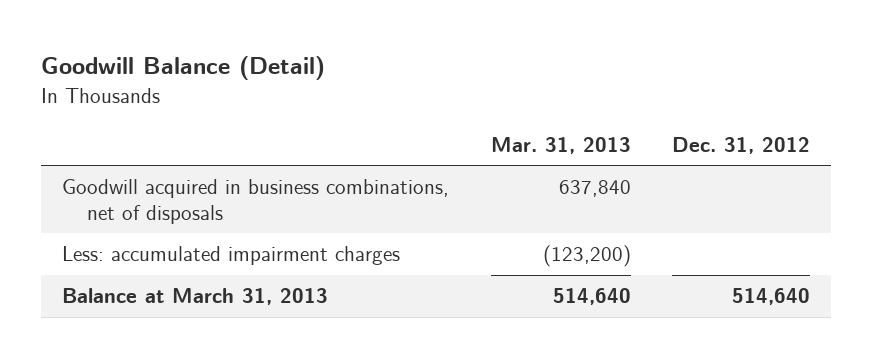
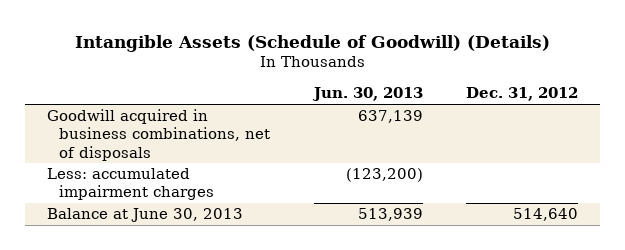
- Goodwill Balance (Detail)
+ Intangible Assets (Schedule of Goodwill) (Details)
- | Mar. 31, 2013 | Dec. 31, 2012
+ | Jun. 30, 2013 | Dec. 31, 2012
- Balance at March 31, 2013 | 514,640 | 514,640
+ Balance at June 30, 2013 | 513,939 | 514,640

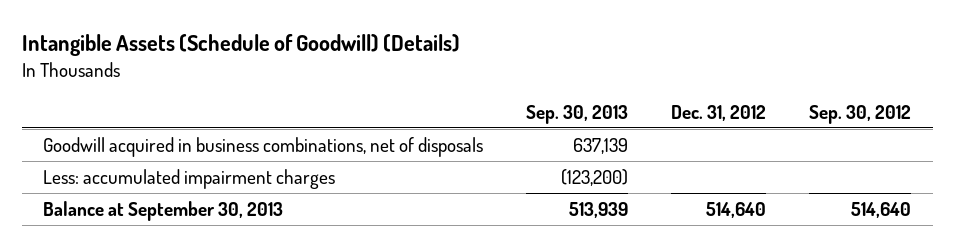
- | Jun. 30, 2013 | Dec. 31, 2012
+ | Sep. 30, 2013 | Dec. 31, 2012 | Sep. 30, 2012
- Balance at June 30, 2013 | 513,939 | 514,640
+ Balance at September 30, 2013 | 513,939 | 514,640 | 514,640

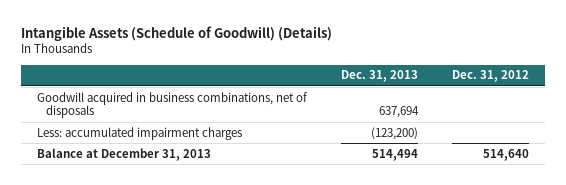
- | Sep. 30, 2013 | Dec. 31, 2012 | Sep. 30, 2012
+ | Dec. 31, 2013 | Dec. 31, 2012
- Balance at September 30, 2013 | 513,939 | 514,640 | 514,640
+ Balance at December 31, 2013 | 514,494 | 514,640

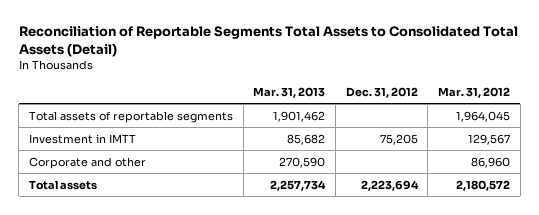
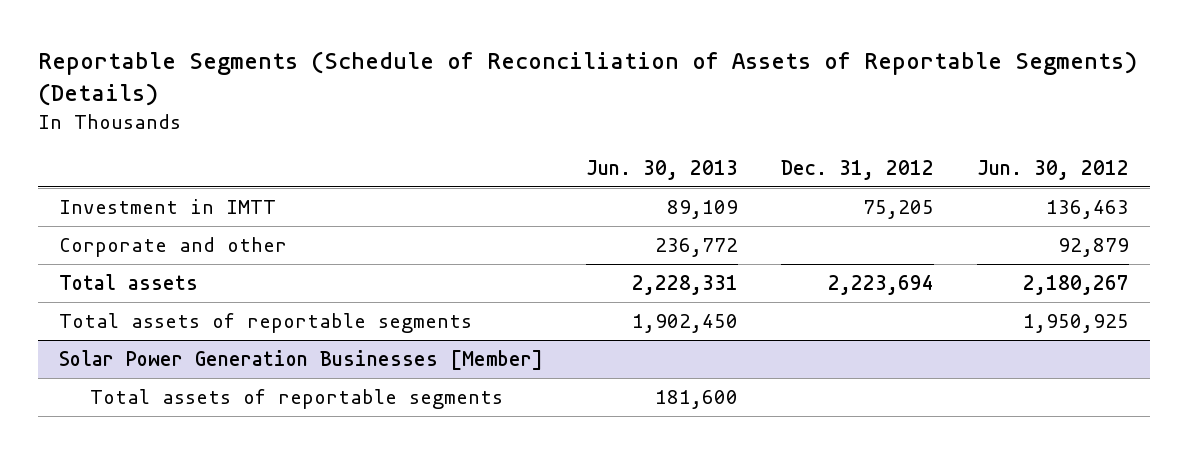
- Reconciliation of Reportable Segments Total Assets to Consolidated Total Assets (Detail)
+ Reportable Segments (Schedule of Reconciliation of Assets of Reportable Segments) (Details)
- | Mar. 31, 2013 | Dec. 31, 2012 | Mar. 31, 2012
+ | Jun. 30, 2013 | Dec. 31, 2012 | Jun. 30, 2012
moved down: Total assets of reportable segments | 1,902,450 | | 1,950,925
+ Solar Power Generation Businesses [Member]
+ Total assets of reportable segments | 181,600 | |

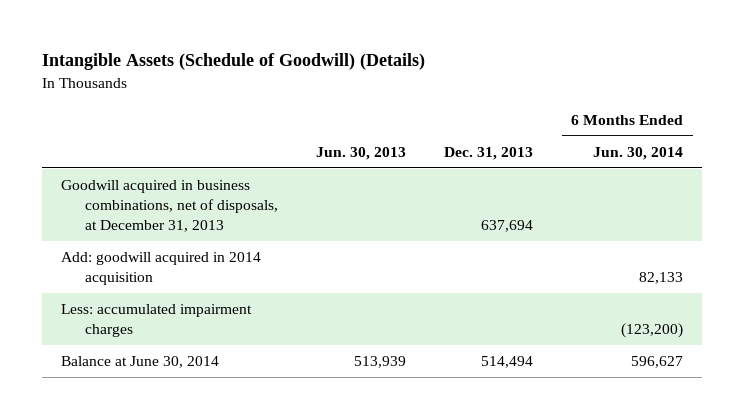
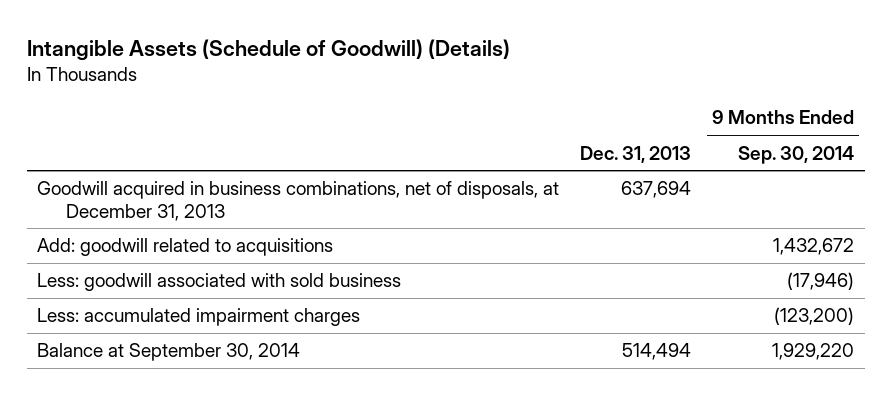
- | Jun. 30, 2013 | Dec. 31, 2013 | 6 Months Ended Jun. 30, 2014
+ | Dec. 31, 2013 | 9 Months Ended Sep. 30, 2014
- Add: goodwill acquired in 2014 acquisition | | | 82,133
+ Add: goodwill related to acquisitions | | 1,432,672
+ Less: goodwill associated with sold business | | (17,946)
- Balance at June 30, 2014 | 513,939 | 514,494 | 596,627
+ Balance at September 30, 2014 | 514,494 | 1,929,220

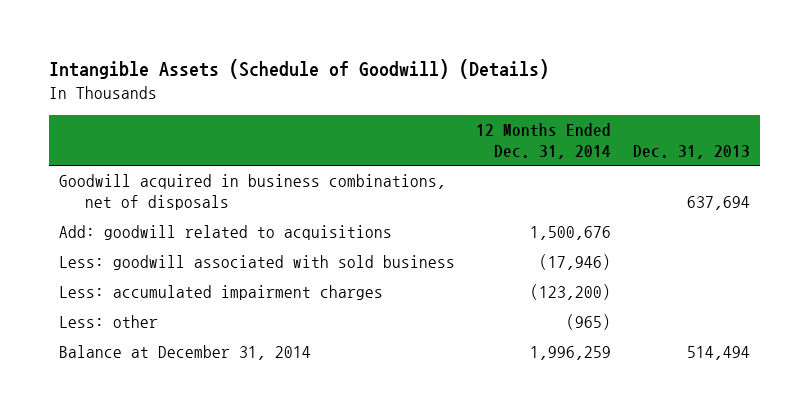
- | Dec. 31, 2013 | 9 Months Ended Sep. 30, 2014
+ | 12 Months Ended Dec. 31, 2014 | Dec. 31, 2013
- Goodwill acquired in business combinations, net of disposals, at December 31, 2013 | 637,694 |
+ Goodwill acquired in business combinations, net of disposals | | 637,694
- Balance at September 30, 2014 | 514,494 | 1,929,220
+ Less: other | (965) |
+ Balance at December 31, 2014 | 1,996,259 | 514,494

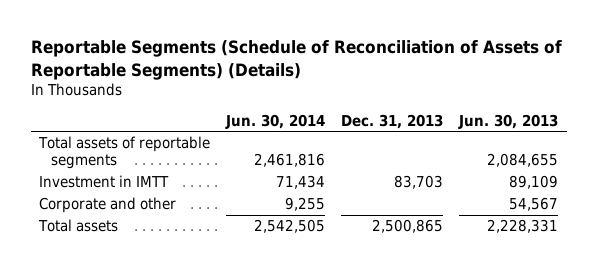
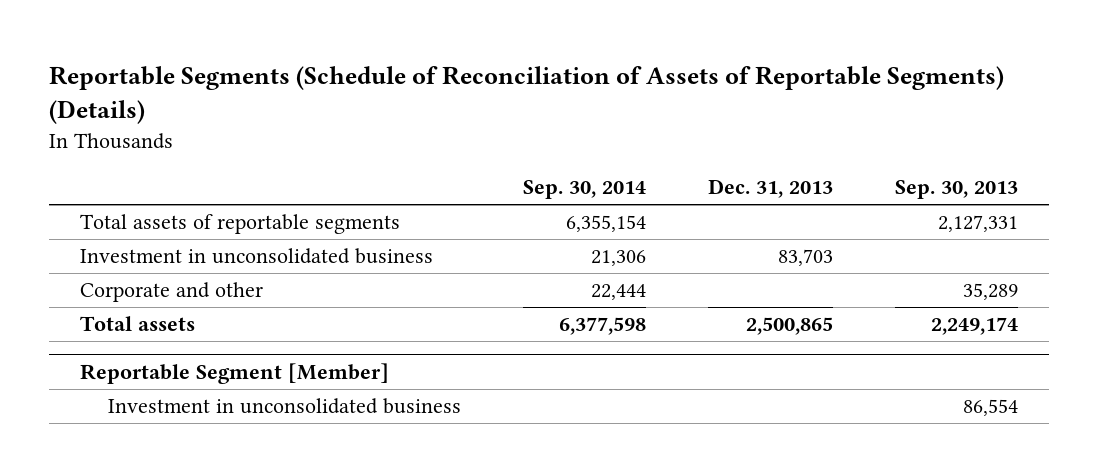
- | Jun. 30, 2014 | Dec. 31, 2013 | Jun. 30, 2013
+ | Sep. 30, 2014 | Dec. 31, 2013 | Sep. 30, 2013
- Investment in IMTT | 71,434 | 83,703 | 89,109
+ Investment in unconsolidated business | 21,306 | 83,703 |
+ Reportable Segment [Member]
+ Investment in unconsolidated business | | | 86,554

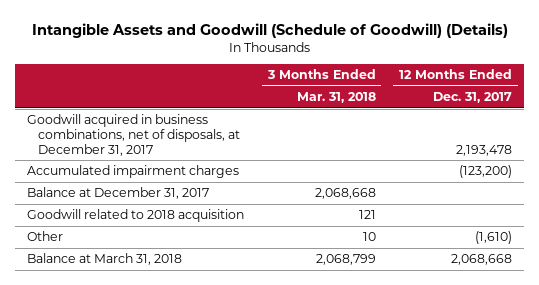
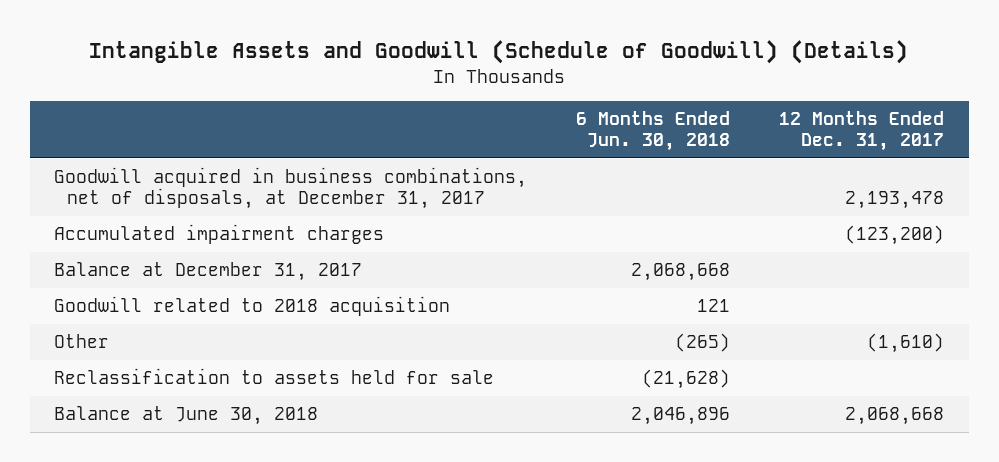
- | 3 Months Ended Mar. 31, 2018 | 12 Months Ended Dec. 31, 2017
+ | 6 Months Ended Jun. 30, 2018 | 12 Months Ended Dec. 31, 2017
- Balance at March 31, 2018 | 2,068,799 | 2,068,668
+ Reclassification to assets held for sale | (21,628) |
+ Balance at June 30, 2018 | 2,046,896 | 2,068,668

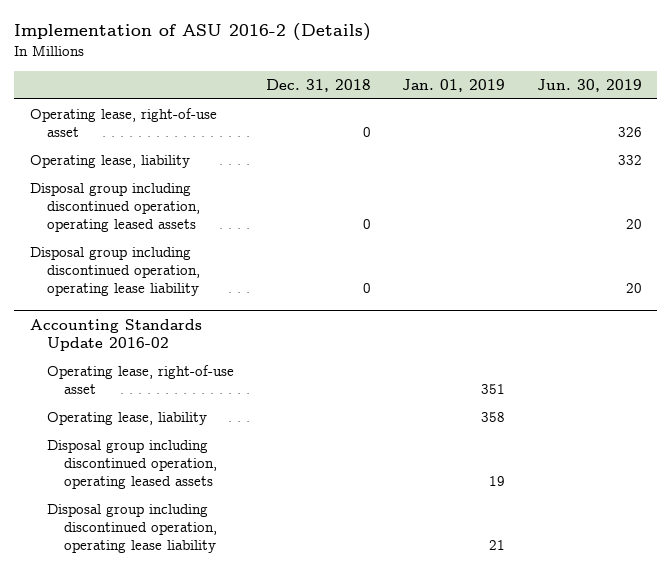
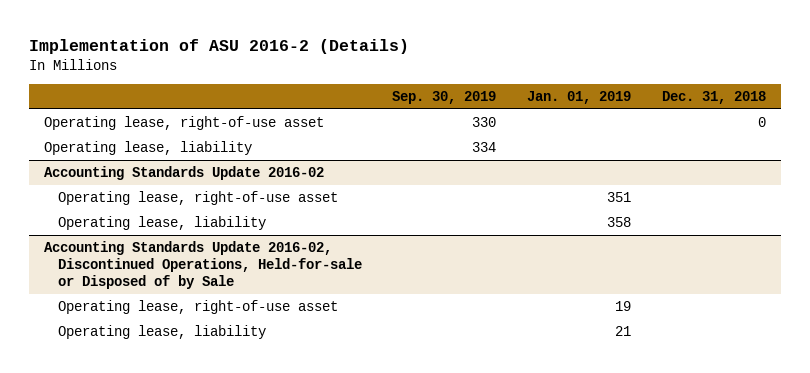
- | Dec. 31, 2018 | Jan. 01, 2019 | Jun. 30, 2019
+ | Sep. 30, 2019 | Jan. 01, 2019 | Dec. 31, 2018
- Disposal group including discontinued operation, operating leased assets | 0 | | 20
- Disposal group including discontinued operation, operating lease liability | 0 | | 20
@ Accounting Standards Update 2016-02
- Disposal group including discontinued operation, operating leased assets | | 19 |
- Disposal group including discontinued operation, operating lease liability | | 21 |
+ Accounting Standards Update 2016-02, Discontinued Operations, Held-for-sale or Disposed of by Sale
+ Operating lease, right-of-use asset | | 19 |
+ Operating lease, liability | | 21 |

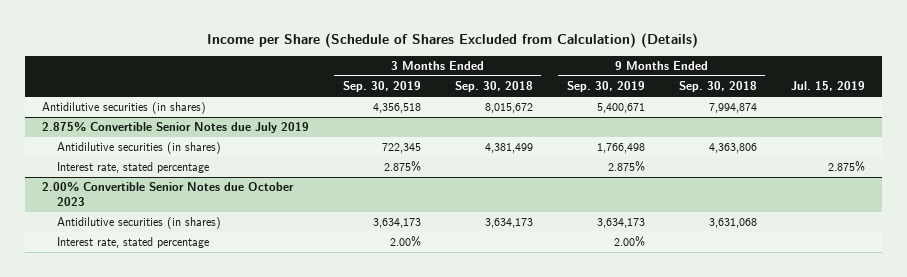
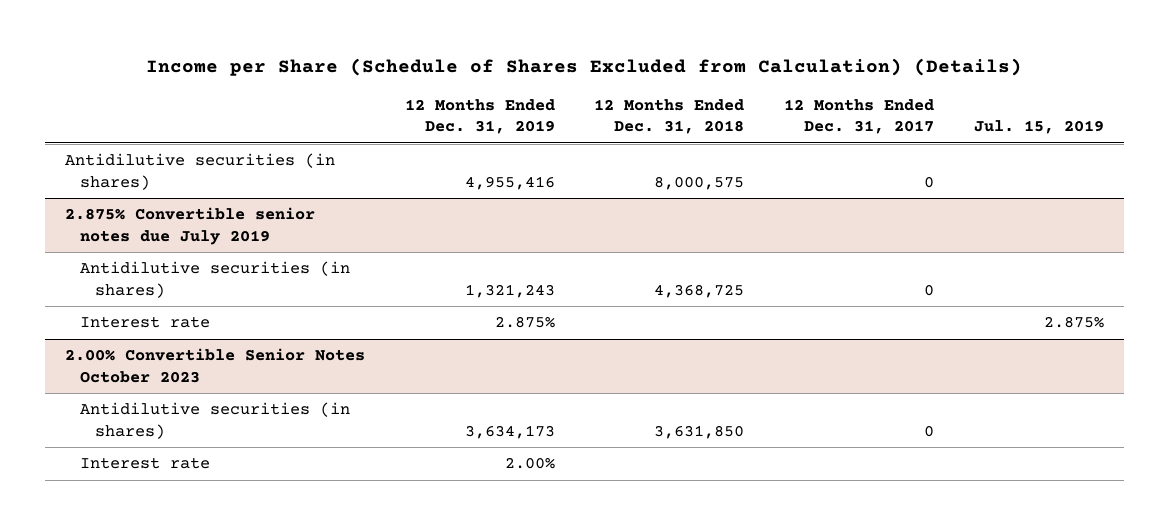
- | 3 Months Ended Sep. 30, 2019 | 3 Months Ended Sep. 30, 2018 | 9 Months Ended Sep. 30, 2019 | 9 Months Ended Sep. 30, 2018 | Jul. 15, 2019
+ | 12 Months Ended Dec. 31, 2019 | 12 Months Ended Dec. 31, 2018 | 12 Months Ended Dec. 31, 2017 | Jul. 15, 2019
- 2.875% Convertible Senior Notes due July 2019
+ 2.875% Convertible senior notes due July 2019
- Interest rate, stated percentage | 2.875% | | 2.875% | | 2.875%
- 2.00% Convertible Senior Notes due October 2023
+ Interest rate | 2.875% | | | 2.875%
+ 2.00% Convertible Senior Notes October 2023
- Interest rate, stated percentage | 2.00% | | 2.00% | |
+ Interest rate | 2.00% | | |

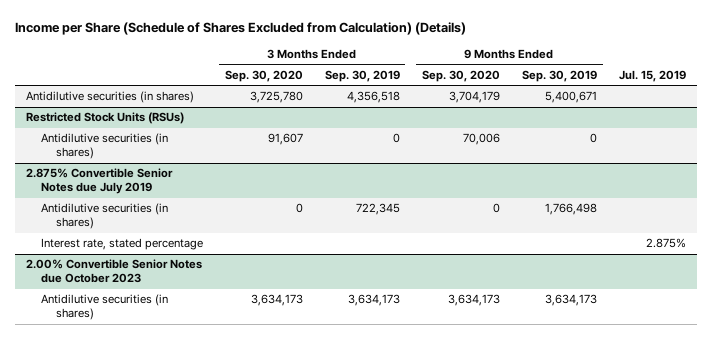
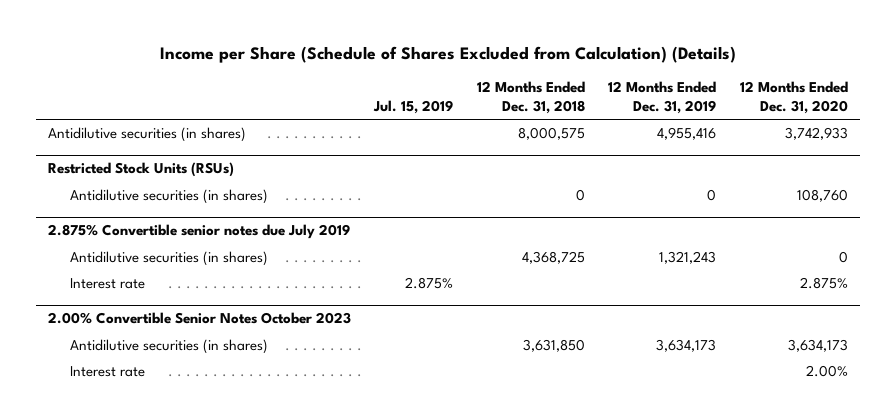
- | 3 Months Ended Sep. 30, 2020 | 3 Months Ended Sep. 30, 2019 | 9 Months Ended Sep. 30, 2020 | 9 Months Ended Sep. 30, 2019 | Jul. 15, 2019
+ | Jul. 15, 2019 | 12 Months Ended Dec. 31, 2018 | 12 Months Ended Dec. 31, 2019 | 12 Months Ended Dec. 31, 2020
- 2.875% Convertible Senior Notes due July 2019
+ 2.875% Convertible senior notes due July 2019
- Interest rate, stated percentage | | | | | 2.875%
- 2.00% Convertible Senior Notes due October 2023
+ Interest rate | 2.875% | | | 2.875%
+ 2.00% Convertible Senior Notes October 2023
+ Interest rate | | | | 2.00%

